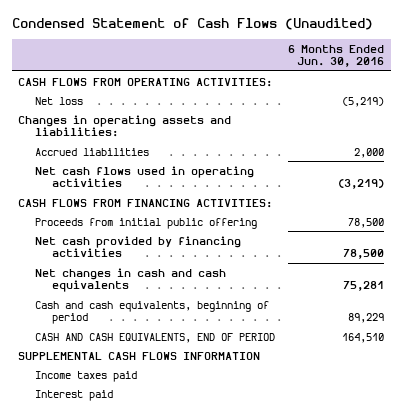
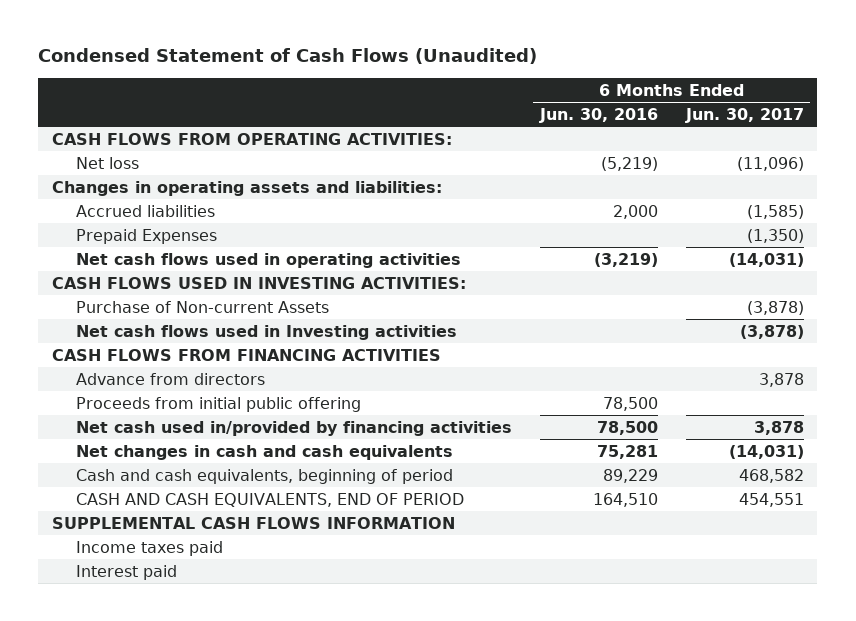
- | 6 Months Ended Jun. 30, 2016
+ | 6 Months Ended Jun. 30, 2016 | 6 Months Ended Jun. 30, 2017
+ Prepaid Expenses | | (1,350)
- CASH FLOWS FROM FINANCING ACTIVITIES:
+ CASH FLOWS USED IN INVESTING ACTIVITIES:
+ Purchase of Non-current Assets | | (3,878)
+ Net cash flows used in Investing activities | | (3,878)
+ CASH FLOWS FROM FINANCING ACTIVITIES
+ Advance from directors | | 3,878
- Net cash provided by financing activities | 78,500
+ Net cash used in/provided by financing activities | 78,500 | 3,878

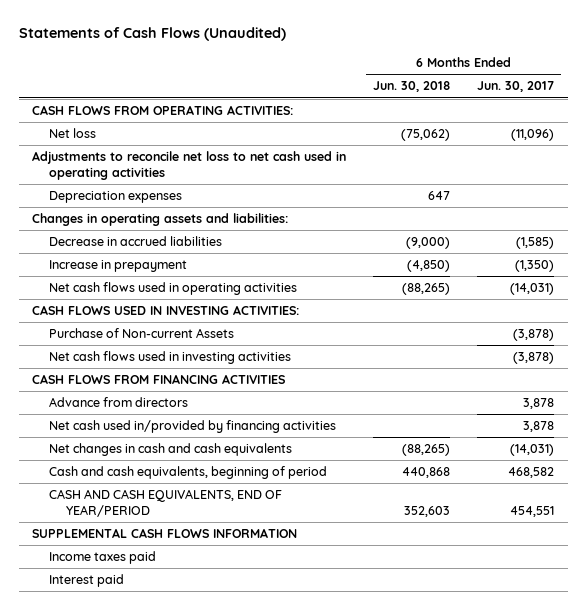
- Condensed Statement of Cash Flows (Unaudited)
+ Statements of Cash Flows (Unaudited)
- | 6 Months Ended Jun. 30, 2016 | 6 Months Ended Jun. 30, 2017
+ | 6 Months Ended Jun. 30, 2018 | 6 Months Ended Jun. 30, 2017
+ Adjustments to reconcile net loss to net cash used in operating activities
+ Depreciation expenses | 647 |
- Accrued liabilities | 2,000 | (1,585)
- Prepaid Expenses | | (1,350)
+ Decrease in accrued liabilities | (9,000) | (1,585)
+ Increase in prepayment | (4,850) | (1,350)
- Net cash flows used in Investing activities | | (3,878)
+ Net cash flows used in investing activities | | (3,878)
- Proceeds from initial public offering | 78,500 |
- CASH AND CASH EQUIVALENTS, END OF PERIOD | 164,510 | 454,551
+ CASH AND CASH EQUIVALENTS, END OF YEAR/PERIOD | 352,603 | 454,551

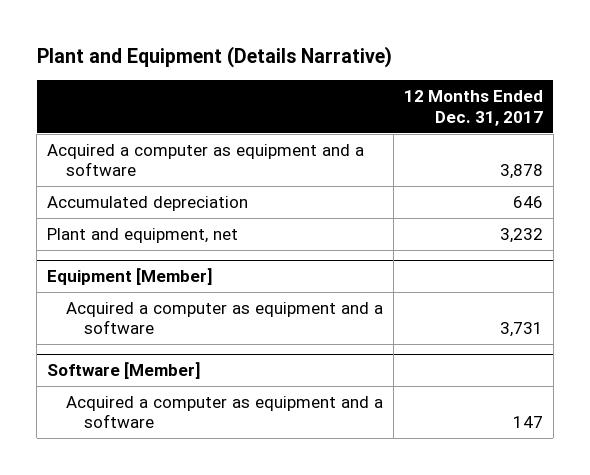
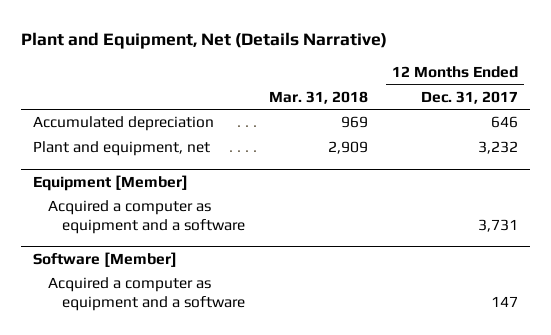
- Plant and Equipment (Details Narrative)
+ Plant and Equipment, Net (Details Narrative)
- | 12 Months Ended Dec. 31, 2017
+ | Mar. 31, 2018 | 12 Months Ended Dec. 31, 2017
- Acquired a computer as equipment and a software | 3,878

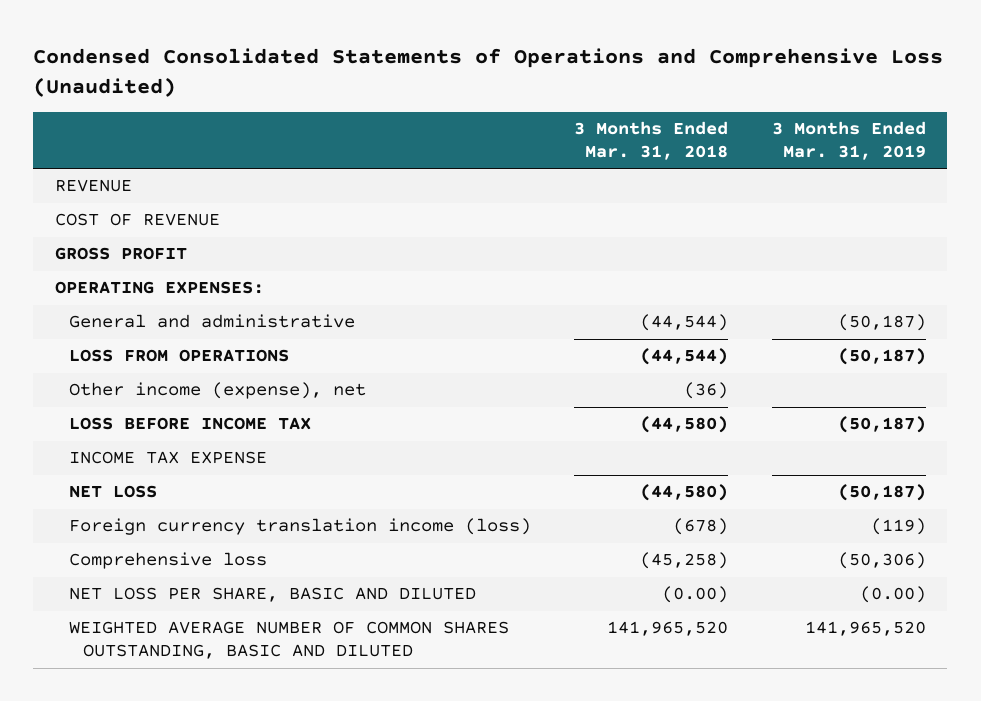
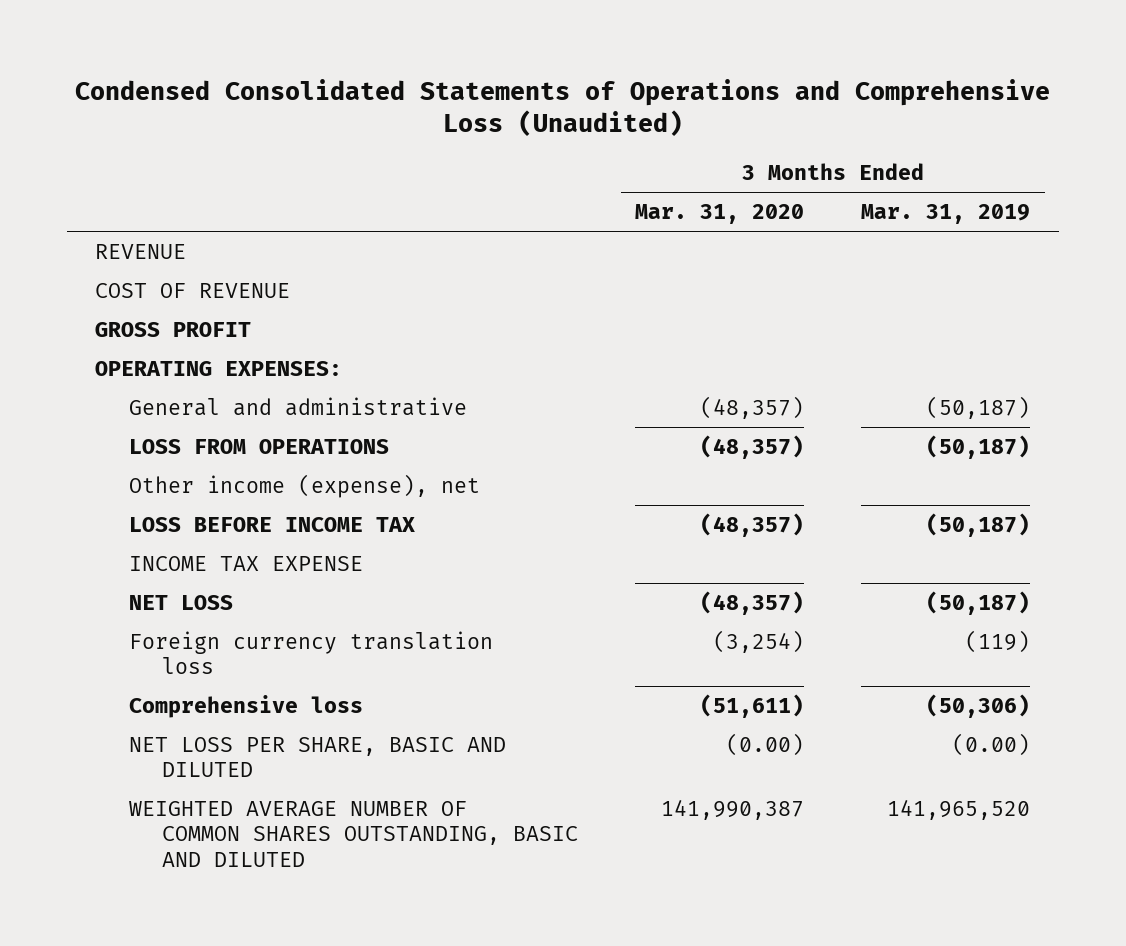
- | 3 Months Ended Mar. 31, 2018 | 3 Months Ended Mar. 31, 2019
+ | 3 Months Ended Mar. 31, 2020 | 3 Months Ended Mar. 31, 2019
- Foreign currency translation income (loss) | (678) | (119)
+ Foreign currency translation loss | (3,254) | (119)

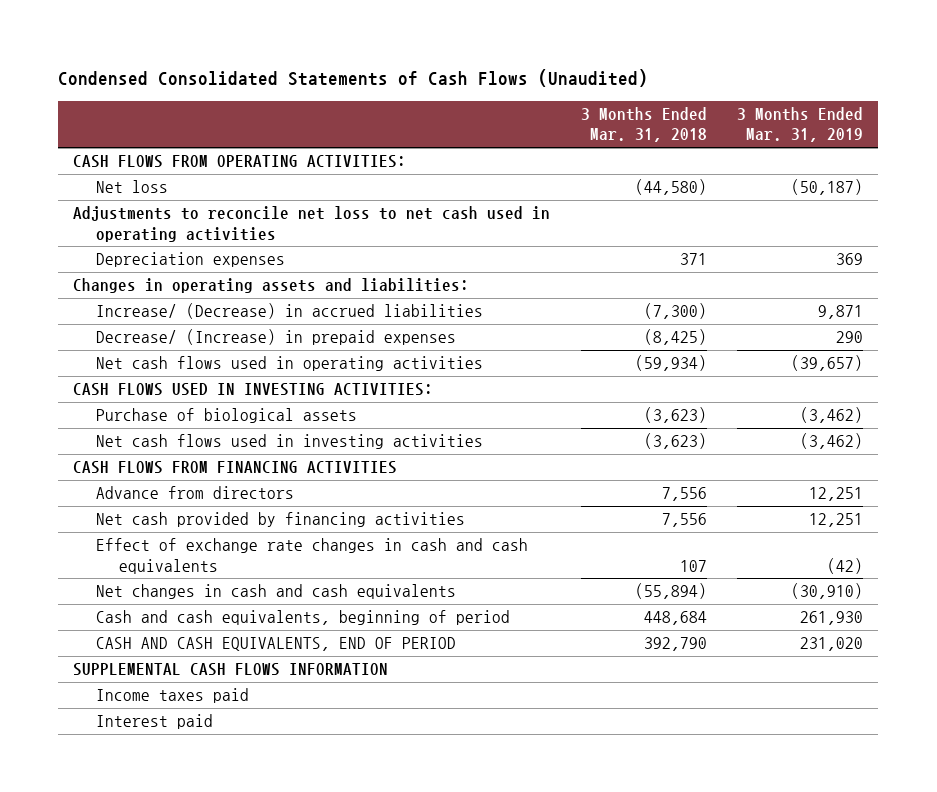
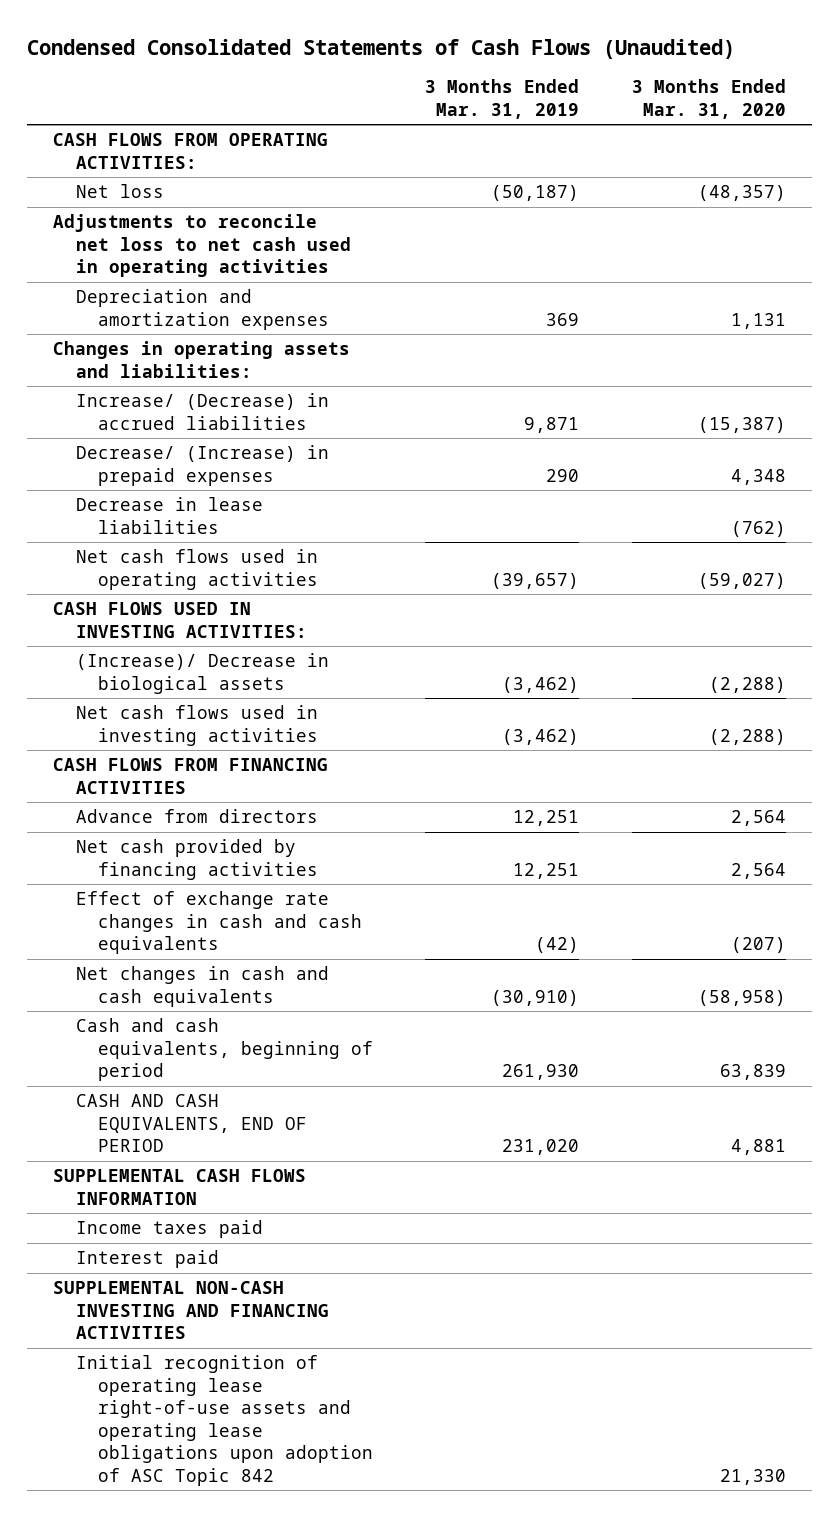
- | 3 Months Ended Mar. 31, 2018 | 3 Months Ended Mar. 31, 2019
+ | 3 Months Ended Mar. 31, 2019 | 3 Months Ended Mar. 31, 2020
- Depreciation expenses | 371 | 369
+ Depreciation and amortization expenses | 369 | 1,131
+ Decrease in lease liabilities | | (762)
- Purchase of biological assets | (3,623) | (3,462)
+ (Increase)/ Decrease in biological assets | (3,462) | (2,288)
+ SUPPLEMENTAL NON-CASH INVESTING AND FINANCING ACTIVITIES
+ Initial recognition of operating lease right-of-use assets and operating lease obligations upon adoption of ASC Topic 842 | | 21,330

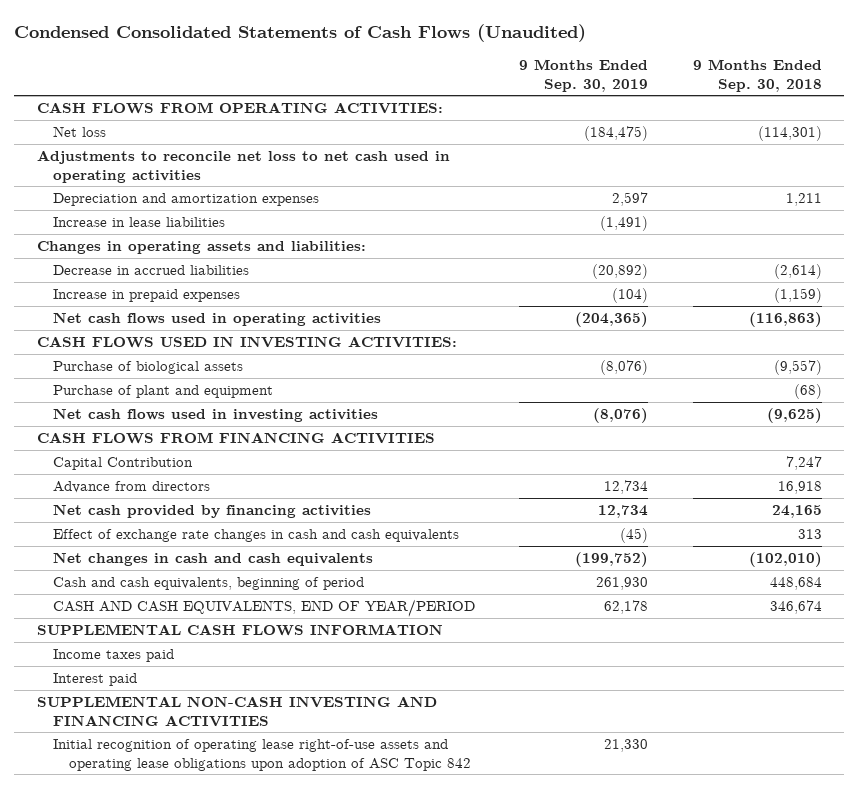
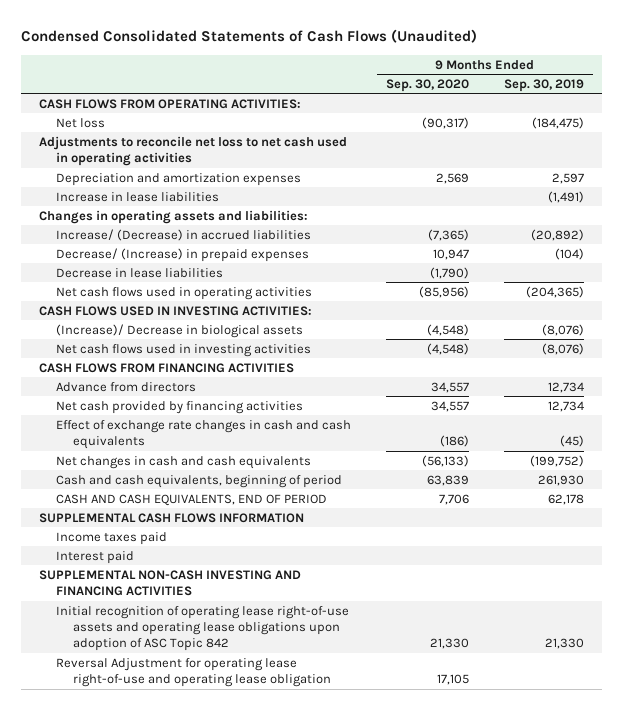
- | 9 Months Ended Sep. 30, 2019 | 9 Months Ended Sep. 30, 2018
+ | 9 Months Ended Sep. 30, 2020 | 9 Months Ended Sep. 30, 2019
- Decrease in accrued liabilities | (20,892) | (2,614)
- Increase in prepaid expenses | (104) | (1,159)
+ Increase/ (Decrease) in accrued liabilities | (7,365) | (20,892)
+ Decrease/ (Increase) in prepaid expenses | 10,947 | (104)
+ Decrease in lease liabilities | (1,790) |
- Purchase of biological assets | (8,076) | (9,557)
- Purchase of plant and equipment | | (68)
+ (Increase)/ Decrease in biological assets | (4,548) | (8,076)
- Capital Contribution | | 7,247
- CASH AND CASH EQUIVALENTS, END OF YEAR/PERIOD | 62,178 | 346,674
+ CASH AND CASH EQUIVALENTS, END OF PERIOD | 7,706 | 62,178
+ Reversal Adjustment for operating lease right-of-use and operating lease obligation | 17,105 |

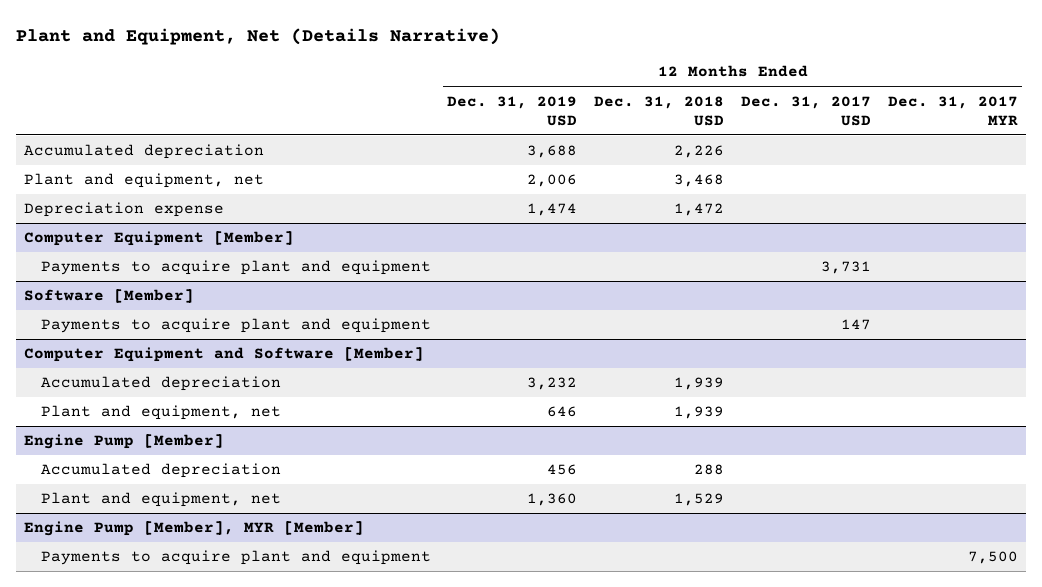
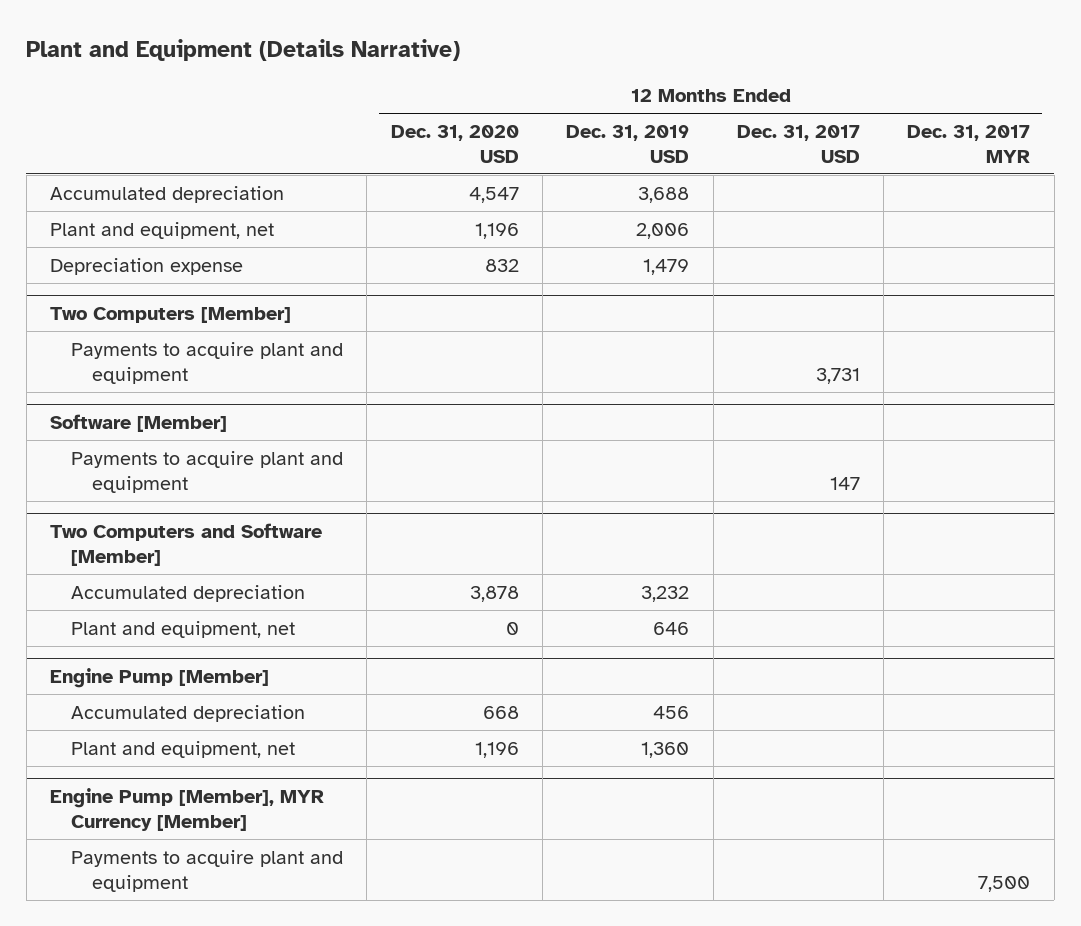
- Plant and Equipment, Net (Details Narrative)
+ Plant and Equipment (Details Narrative)
- | 12 Months Ended Dec. 31, 2019 USD | 12 Months Ended Dec. 31, 2018 USD | 12 Months Ended Dec. 31, 2017 USD | 12 Months Ended Dec. 31, 2017 MYR
+ | 12 Months Ended Dec. 31, 2020 USD | 12 Months Ended Dec. 31, 2019 USD | 12 Months Ended Dec. 31, 2017 USD | 12 Months Ended Dec. 31, 2017 MYR
- Depreciation expense | 1,474 | 1,472 | |
- Computer Equipment [Member]
+ Depreciation expense | 832 | 1,479 | |
+ Two Computers [Member]
- Computer Equipment and Software [Member]
+ Two Computers and Software [Member]
- Engine Pump [Member], MYR [Member]
+ Engine Pump [Member], MYR Currency [Member]

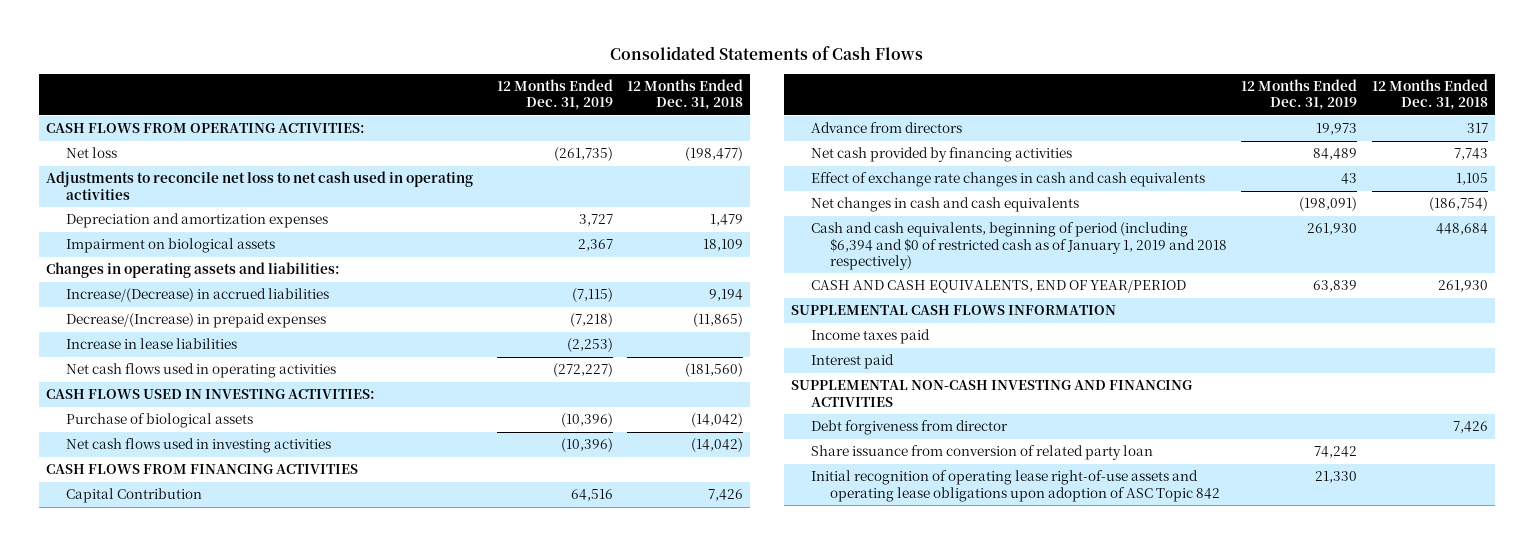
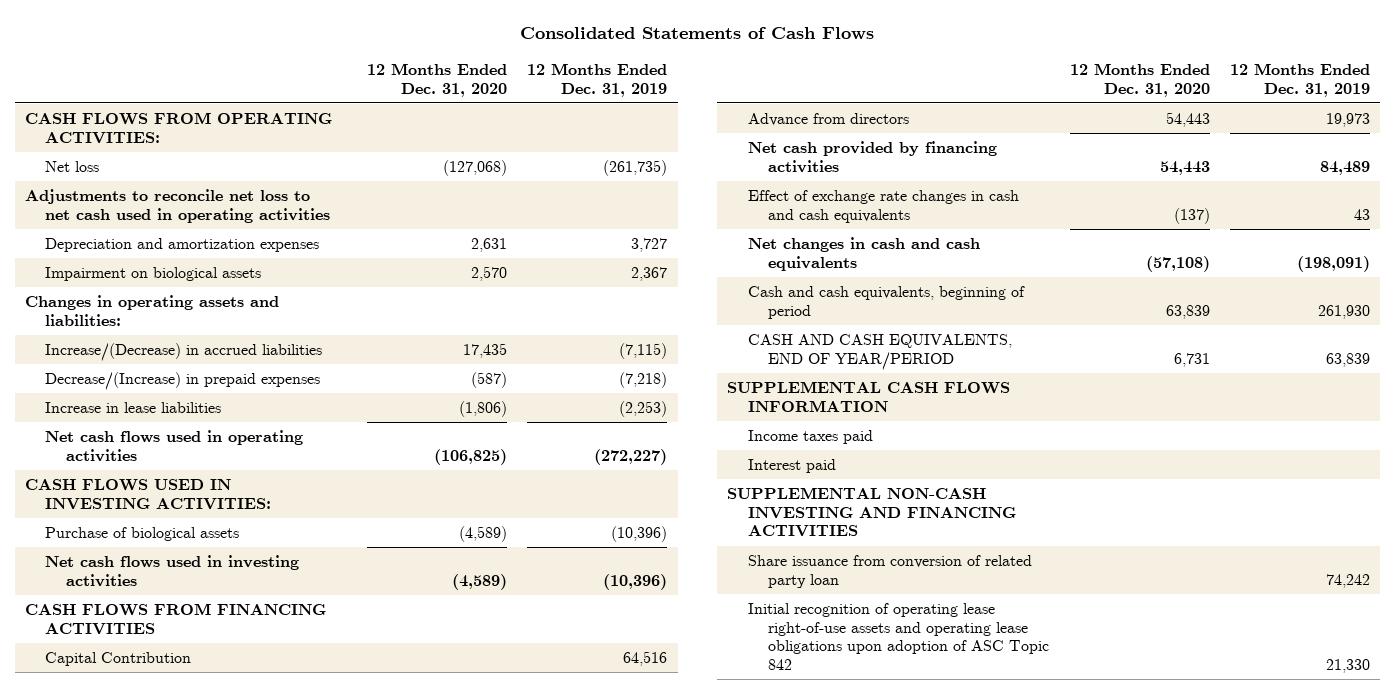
- | 12 Months Ended Dec. 31, 2019 | 12 Months Ended Dec. 31, 2018
+ | 12 Months Ended Dec. 31, 2020 | 12 Months Ended Dec. 31, 2019
- Cash and cash equivalents, beginning of period (including $6,394 and $0 of restricted cash as of January 1, 2019 and 2018 respectively) | 261,930 | 448,684
+ Cash and cash equivalents, beginning of period | 63,839 | 261,930
- Debt forgiveness from director | | 7,426

